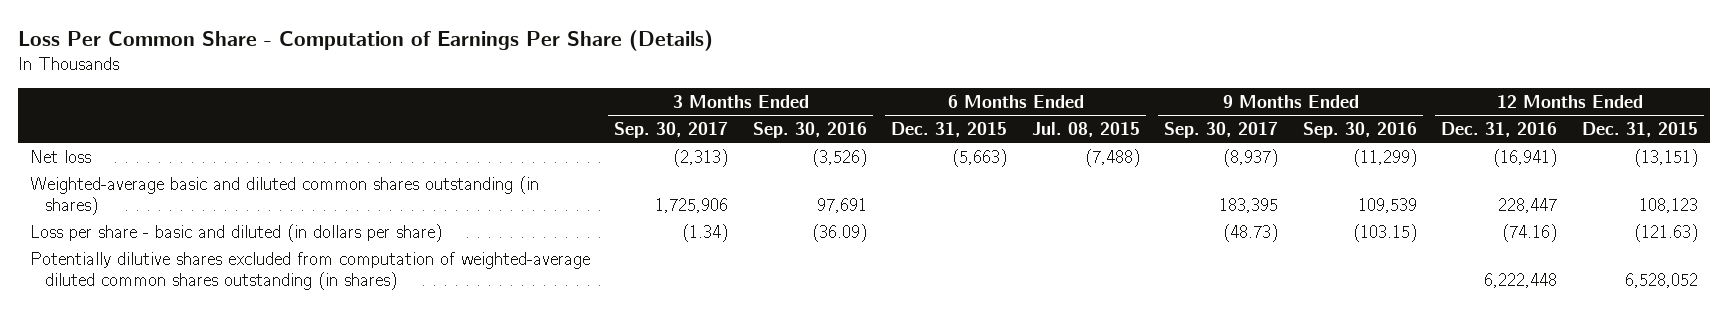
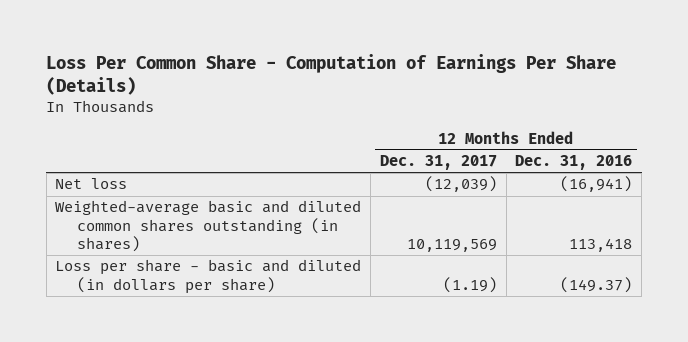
- | 3 Months Ended Sep. 30, 2017 | 3 Months Ended Sep. 30, 2016 | 6 Months Ended Dec. 31, 2015 | 6 Months Ended Jul. 08, 2015 | 9 Months Ended Sep. 30, 2017 | 9 Months Ended Sep. 30, 2016 | 12 Months Ended Dec. 31, 2016 | 12 Months Ended Dec. 31, 2015
+ | 12 Months Ended Dec. 31, 2017 | 12 Months Ended Dec. 31, 2016
- Weighted-average basic and diluted common shares outstanding (in shares) | 1,725,906 | 97,691 | | | 183,395 | 109,539 | 228,447 | 108,123
- Loss per share - basic and diluted (in dollars per share) | (1.34) | (36.09) | | | (48.73) | (103.15) | (74.16) | (121.63)
- Potentially dilutive shares excluded from computation of weighted-average diluted common shares outstanding (in shares) | | | | | | | 6,222,448 | 6,528,052
+ Weighted-average basic and diluted common shares outstanding (in shares) | 10,119,569 | 113,418
+ Loss per share - basic and diluted (in dollars per share) | (1.19) | (149.37)

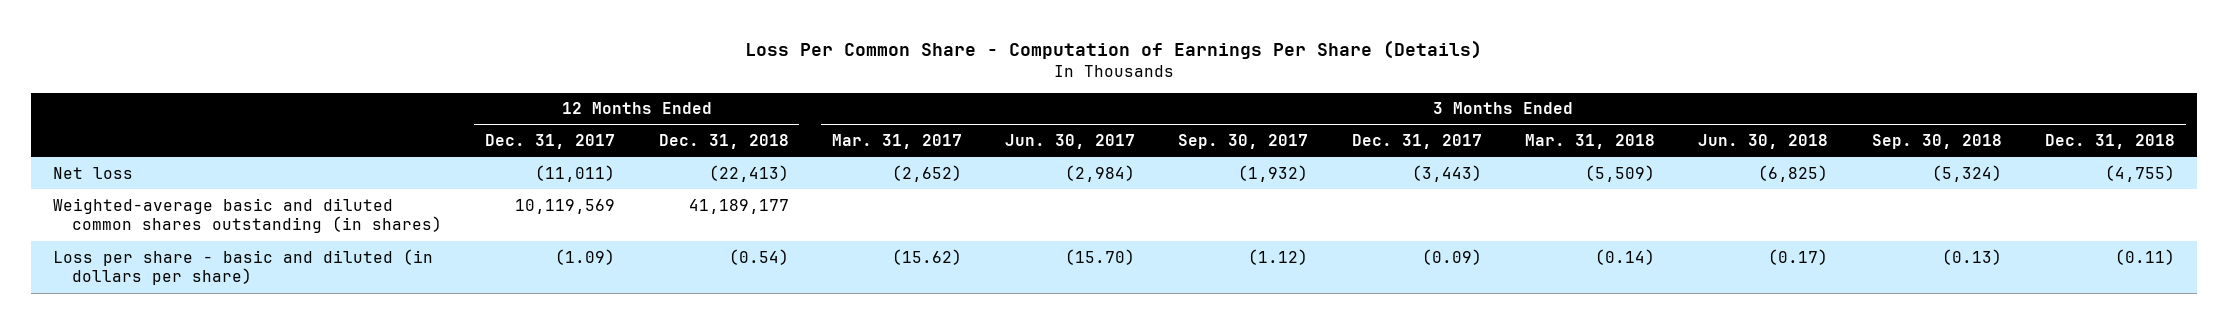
- | 12 Months Ended Dec. 31, 2017 | 12 Months Ended Dec. 31, 2016
+ | 12 Months Ended Dec. 31, 2017 | 12 Months Ended Dec. 31, 2018 | 3 Months Ended Mar. 31, 2017 | 3 Months Ended Jun. 30, 2017 | 3 Months Ended Sep. 30, 2017 | 3 Months Ended Dec. 31, 2017 | 3 Months Ended Mar. 31, 2018 | 3 Months Ended Jun. 30, 2018 | 3 Months Ended Sep. 30, 2018 | 3 Months Ended Dec. 31, 2018
- Net loss | (12,039) | (16,941)
+ Net loss | (11,011) | (22,413) | (2,652) | (2,984) | (1,932) | (3,443) | (5,509) | (6,825) | (5,324) | (4,755)
- Loss per share - basic and diluted (in dollars per share) | (1.19) | (149.37)
+ Loss per share - basic and diluted (in dollars per share) | (1.09) | (0.54) | (15.62) | (15.70) | (1.12) | (0.09) | (0.14) | (0.17) | (0.13) | (0.11)

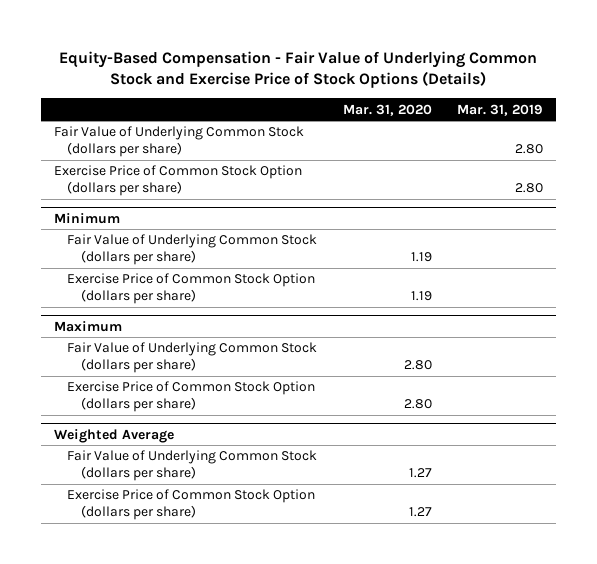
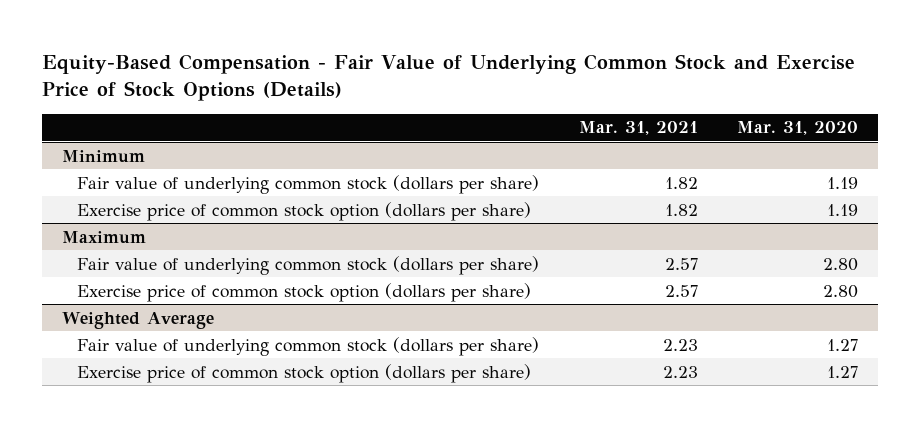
- | Mar. 31, 2020 | Mar. 31, 2019
+ | Mar. 31, 2021 | Mar. 31, 2020
- Fair Value of Underlying Common Stock (dollars per share) | | 2.80
- Exercise Price of Common Stock Option (dollars per share) | | 2.80
@ Minimum
- Fair Value of Underlying Common Stock (dollars per share) | 1.19 |
- Exercise Price of Common Stock Option (dollars per share) | 1.19 |
+ Fair value of underlying common stock (dollars per share) | 1.82 | 1.19
+ Exercise price of common stock option (dollars per share) | 1.82 | 1.19
@ Maximum
- Fair Value of Underlying Common Stock (dollars per share) | 2.80 |
- Exercise Price of Common Stock Option (dollars per share) | 2.80 |
+ Fair value of underlying common stock (dollars per share) | 2.57 | 2.80
+ Exercise price of common stock option (dollars per share) | 2.57 | 2.80
@ Weighted Average
- Fair Value of Underlying Common Stock (dollars per share) | 1.27 |
- Exercise Price of Common Stock Option (dollars per share) | 1.27 |
+ Fair value of underlying common stock (dollars per share) | 2.23 | 1.27
+ Exercise price of common stock option (dollars per share) | 2.23 | 1.27

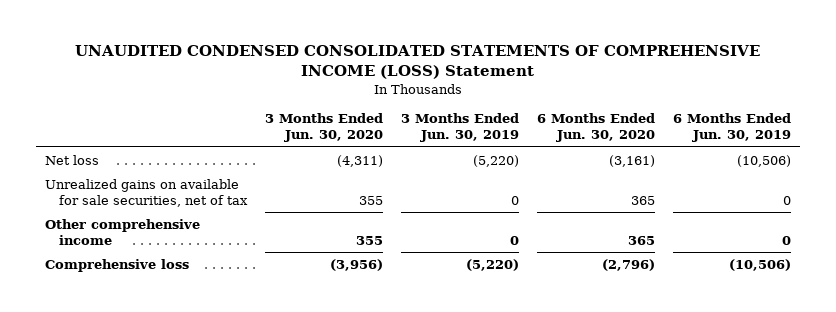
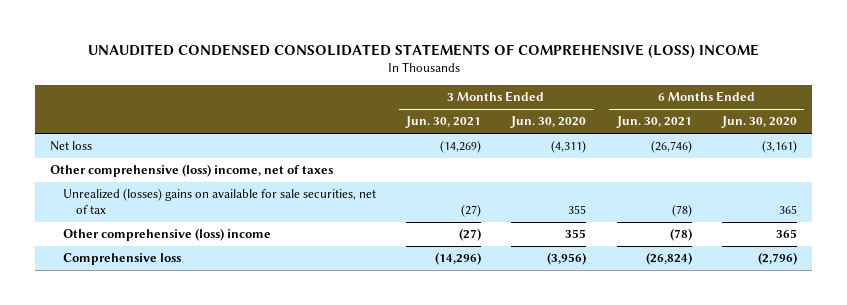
- UNAUDITED CONDENSED CONSOLIDATED STATEMENTS OF COMPREHENSIVE INCOME (LOSS) Statement
+ UNAUDITED CONDENSED CONSOLIDATED STATEMENTS OF COMPREHENSIVE (LOSS) INCOME
- | 3 Months Ended Jun. 30, 2020 | 3 Months Ended Jun. 30, 2019 | 6 Months Ended Jun. 30, 2020 | 6 Months Ended Jun. 30, 2019
+ | 3 Months Ended Jun. 30, 2021 | 3 Months Ended Jun. 30, 2020 | 6 Months Ended Jun. 30, 2021 | 6 Months Ended Jun. 30, 2020
- Unrealized gains on available for sale securities, net of tax | 355 | 0 | 365 | 0
- Other comprehensive income | 355 | 0 | 365 | 0
+ Other comprehensive (loss) income, net of taxes
+ Unrealized (losses) gains on available for sale securities, net of tax | (27) | 355 | (78) | 365
+ Other comprehensive (loss) income | (27) | 355 | (78) | 365

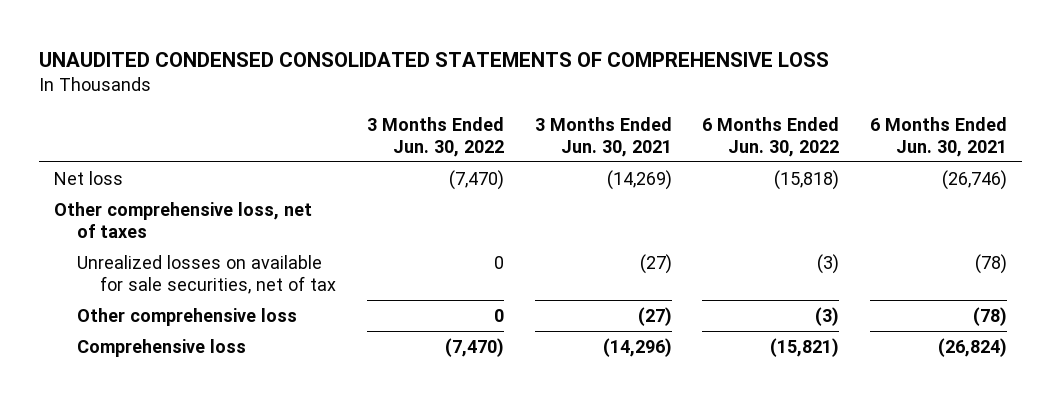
- UNAUDITED CONDENSED CONSOLIDATED STATEMENTS OF COMPREHENSIVE (LOSS) INCOME
+ UNAUDITED CONDENSED CONSOLIDATED STATEMENTS OF COMPREHENSIVE LOSS
- | 3 Months Ended Jun. 30, 2021 | 3 Months Ended Jun. 30, 2020 | 6 Months Ended Jun. 30, 2021 | 6 Months Ended Jun. 30, 2020
+ | 3 Months Ended Jun. 30, 2022 | 3 Months Ended Jun. 30, 2021 | 6 Months Ended Jun. 30, 2022 | 6 Months Ended Jun. 30, 2021
- Other comprehensive (loss) income, net of taxes
- Unrealized (losses) gains on available for sale securities, net of tax | (27) | 355 | (78) | 365
- Other comprehensive (loss) income | (27) | 355 | (78) | 365
+ Other comprehensive loss, net of taxes
+ Unrealized losses on available for sale securities, net of tax | 0 | (27) | (3) | (78)
+ Other comprehensive loss | 0 | (27) | (3) | (78)

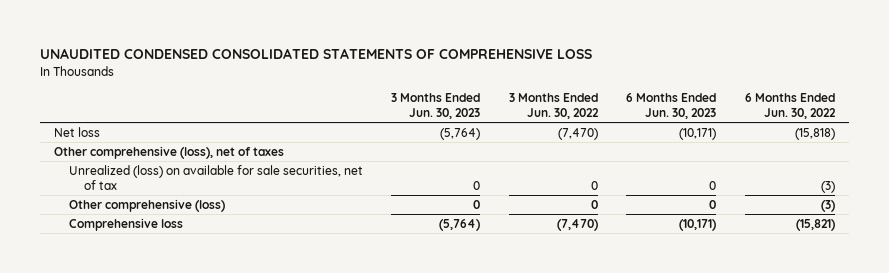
- | 3 Months Ended Jun. 30, 2022 | 3 Months Ended Jun. 30, 2021 | 6 Months Ended Jun. 30, 2022 | 6 Months Ended Jun. 30, 2021
+ | 3 Months Ended Jun. 30, 2023 | 3 Months Ended Jun. 30, 2022 | 6 Months Ended Jun. 30, 2023 | 6 Months Ended Jun. 30, 2022
- Other comprehensive loss, net of taxes
- Unrealized losses on available for sale securities, net of tax | 0 | (27) | (3) | (78)
- Other comprehensive loss | 0 | (27) | (3) | (78)
+ Other comprehensive (loss), net of taxes
+ Unrealized (loss) on available for sale securities, net of tax | 0 | 0 | 0 | (3)
+ Other comprehensive (loss) | 0 | 0 | 0 | (3)

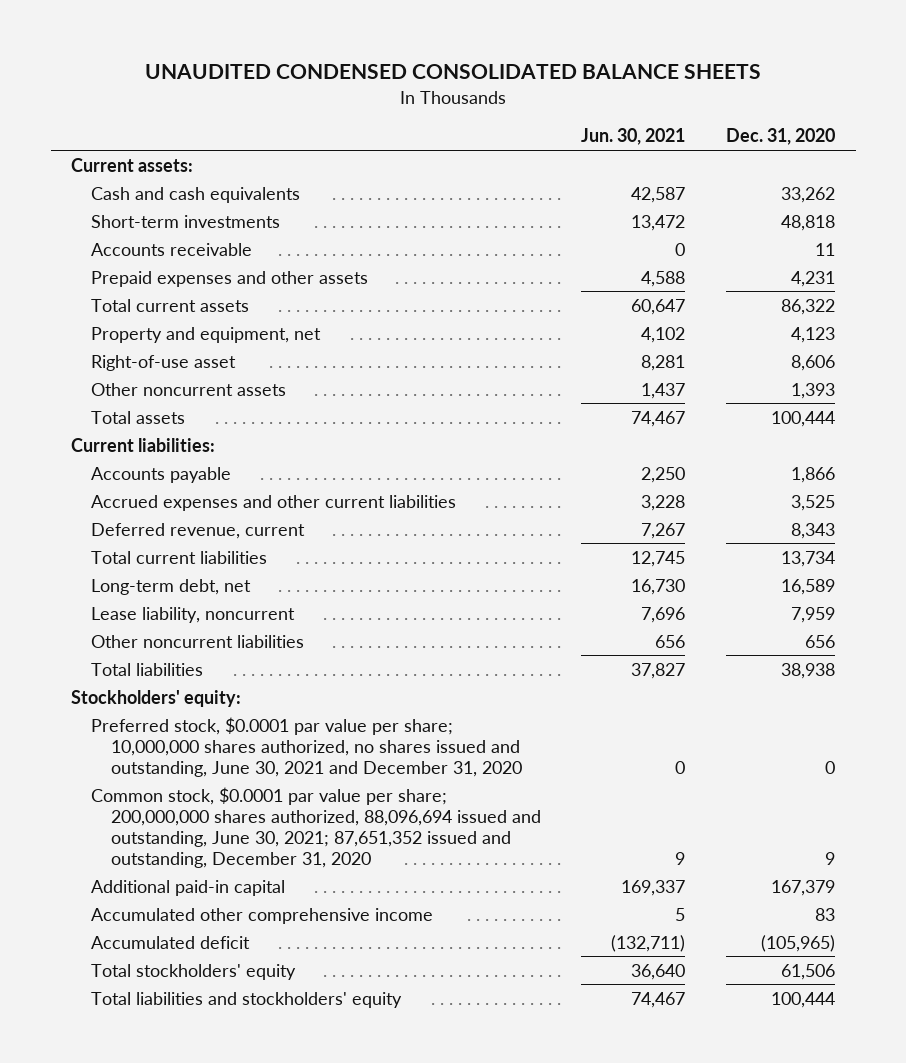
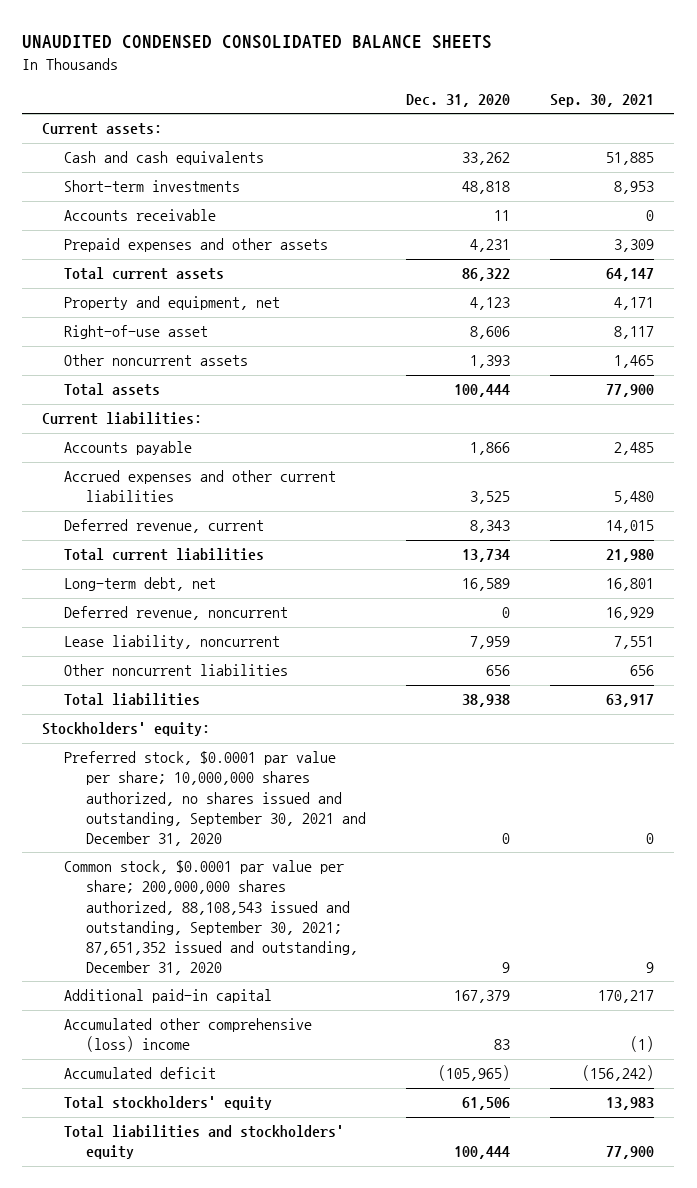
- | Jun. 30, 2021 | Dec. 31, 2020
+ | Dec. 31, 2020 | Sep. 30, 2021
+ Deferred revenue, noncurrent | 0 | 16,929
- Preferred stock, $0.0001 par value per share; 10,000,000 shares authorized, no shares issued and outstanding, June 30, 2021 and December 31, 2020 | 0 | 0
- Common stock, $0.0001 par value per share; 200,000,000 shares authorized, 88,096,694 issued and outstanding, June 30, 2021; 87,651,352 issued and outstanding, December 31, 2020 | 9 | 9
+ Preferred stock, $0.0001 par value per share; 10,000,000 shares authorized, no shares issued and outstanding, September 30, 2021 and December 31, 2020 | 0 | 0
+ Common stock, $0.0001 par value per share; 200,000,000 shares authorized, 88,108,543 issued and outstanding, September 30, 2021; 87,651,352 issued and outstanding, December 31, 2020 | 9 | 9
- Accumulated other comprehensive income | 5 | 83
+ Accumulated other comprehensive (loss) income | 83 | (1)

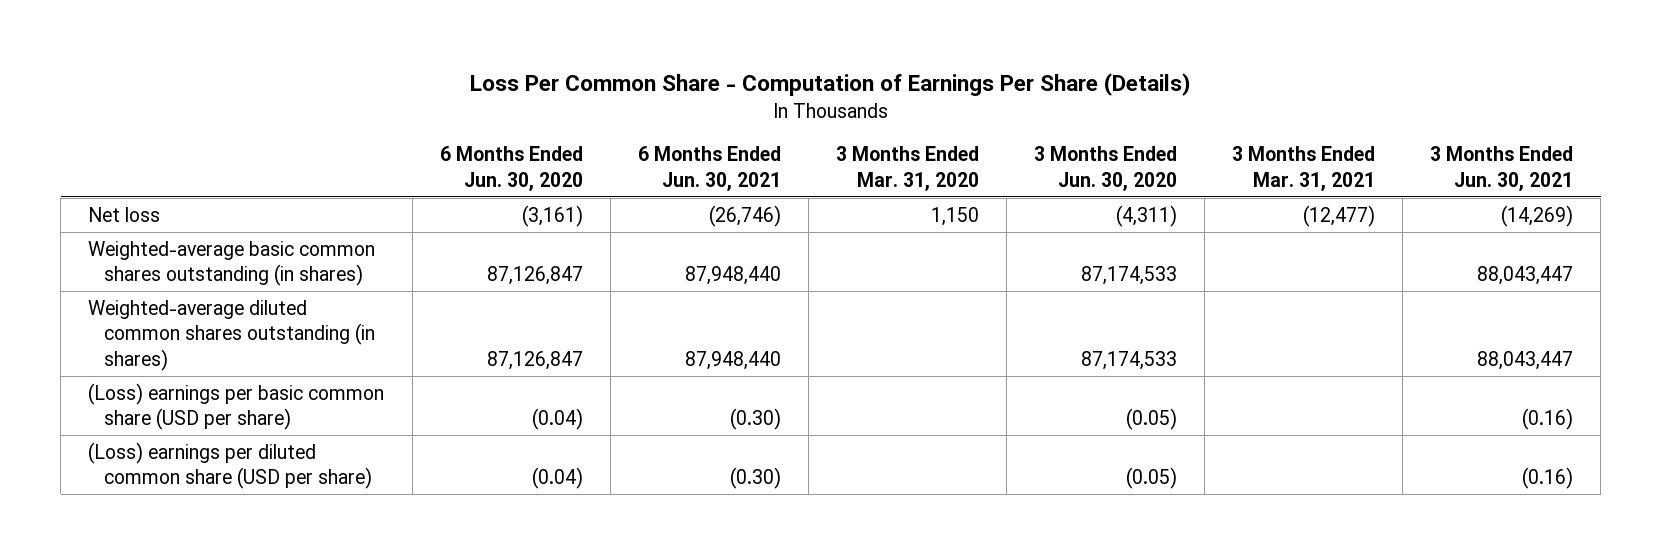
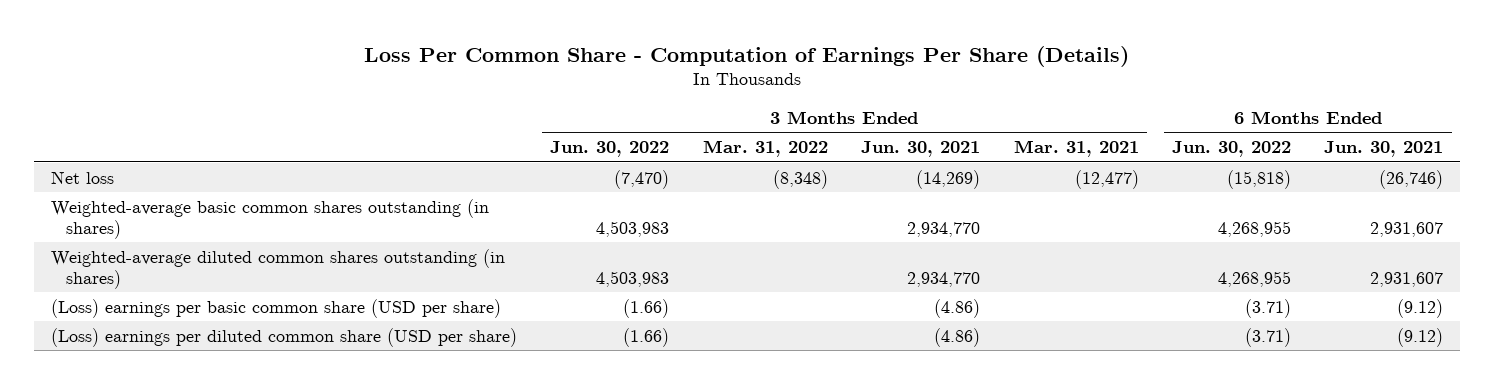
- | 6 Months Ended Jun. 30, 2020 | 6 Months Ended Jun. 30, 2021 | 3 Months Ended Mar. 31, 2020 | 3 Months Ended Jun. 30, 2020 | 3 Months Ended Mar. 31, 2021 | 3 Months Ended Jun. 30, 2021
+ | 3 Months Ended Jun. 30, 2022 | 3 Months Ended Mar. 31, 2022 | 3 Months Ended Jun. 30, 2021 | 3 Months Ended Mar. 31, 2021 | 6 Months Ended Jun. 30, 2022 | 6 Months Ended Jun. 30, 2021
- Weighted-average basic common shares outstanding (in shares) | 87,126,847 | 87,948,440 | | 87,174,533 | | 88,043,447
- Weighted-average diluted common shares outstanding (in shares) | 87,126,847 | 87,948,440 | | 87,174,533 | | 88,043,447
- (Loss) earnings per basic common share (USD per share) | (0.04) | (0.30) | | (0.05) | | (0.16)
- (Loss) earnings per diluted common share (USD per share) | (0.04) | (0.30) | | (0.05) | | (0.16)
+ Weighted-average basic common shares outstanding (in shares) | 4,503,983 | | 2,934,770 | | 4,268,955 | 2,931,607
+ Weighted-average diluted common shares outstanding (in shares) | 4,503,983 | | 2,934,770 | | 4,268,955 | 2,931,607
+ (Loss) earnings per basic common share (USD per share) | (1.66) | | (4.86) | | (3.71) | (9.12)
+ (Loss) earnings per diluted common share (USD per share) | (1.66) | | (4.86) | | (3.71) | (9.12)

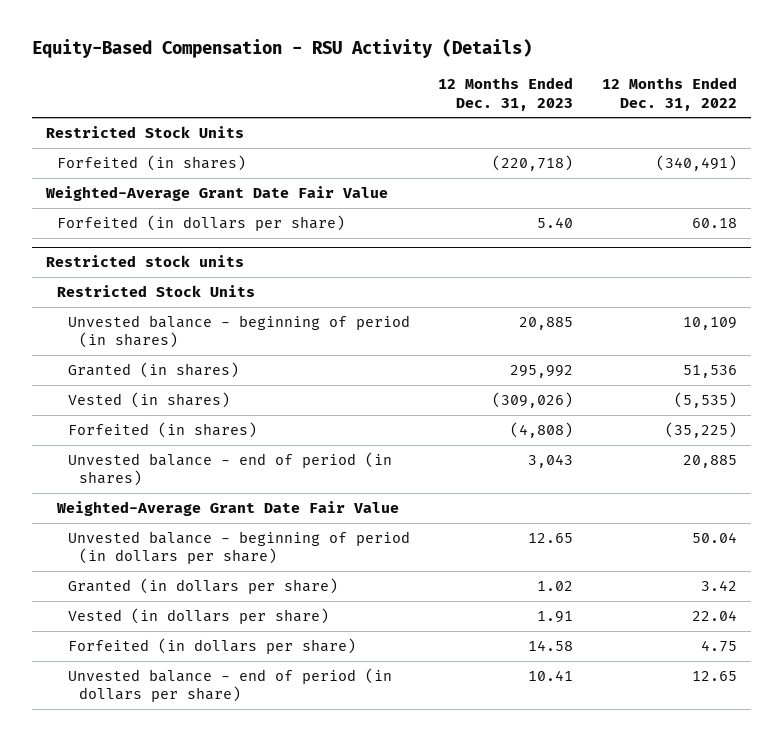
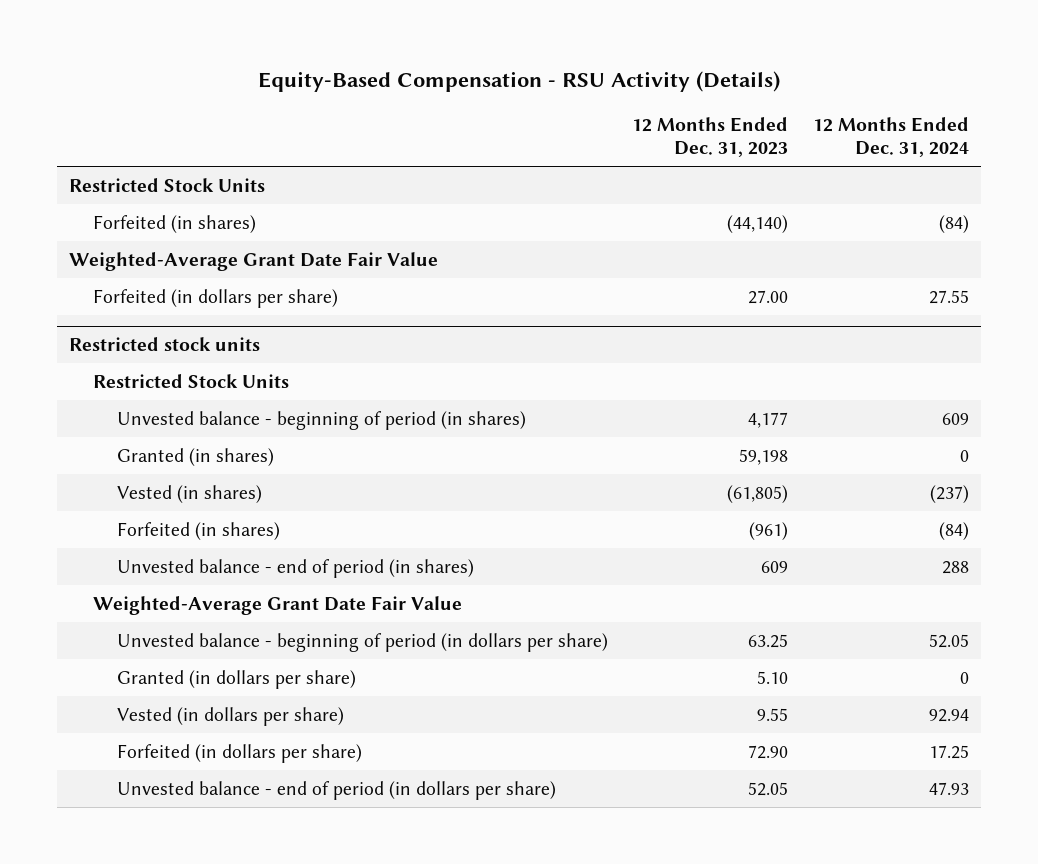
- | 12 Months Ended Dec. 31, 2023 | 12 Months Ended Dec. 31, 2022
+ | 12 Months Ended Dec. 31, 2023 | 12 Months Ended Dec. 31, 2024
- Forfeited (in shares) | (220,718) | (340,491)
+ Forfeited (in shares) | (44,140) | (84)
- Forfeited (in dollars per share) | 5.40 | 60.18
+ Forfeited (in dollars per share) | 27.00 | 27.55
@ Restricted stock units
- Unvested balance - beginning of period (in shares) | 20,885 | 10,109
- Granted (in shares) | 295,992 | 51,536
- Vested (in shares) | (309,026) | (5,535)
- Forfeited (in shares) | (4,808) | (35,225)
- Unvested balance - end of period (in shares) | 3,043 | 20,885
+ Unvested balance - beginning of period (in shares) | 4,177 | 609
+ Granted (in shares) | 59,198 | 0
+ Vested (in shares) | (61,805) | (237)
+ Forfeited (in shares) | (961) | (84)
+ Unvested balance - end of period (in shares) | 609 | 288
- Unvested balance - beginning of period (in dollars per share) | 12.65 | 50.04
- Granted (in dollars per share) | 1.02 | 3.42
- Vested (in dollars per share) | 1.91 | 22.04
- Forfeited (in dollars per share) | 14.58 | 4.75
- Unvested balance - end of period (in dollars per share) | 10.41 | 12.65
+ Unvested balance - beginning of period (in dollars per share) | 63.25 | 52.05
+ Granted (in dollars per share) | 5.10 | 0
+ Vested (in dollars per share) | 9.55 | 92.94
+ Forfeited (in dollars per share) | 72.90 | 17.25
+ Unvested balance - end of period (in dollars per share) | 52.05 | 47.93

